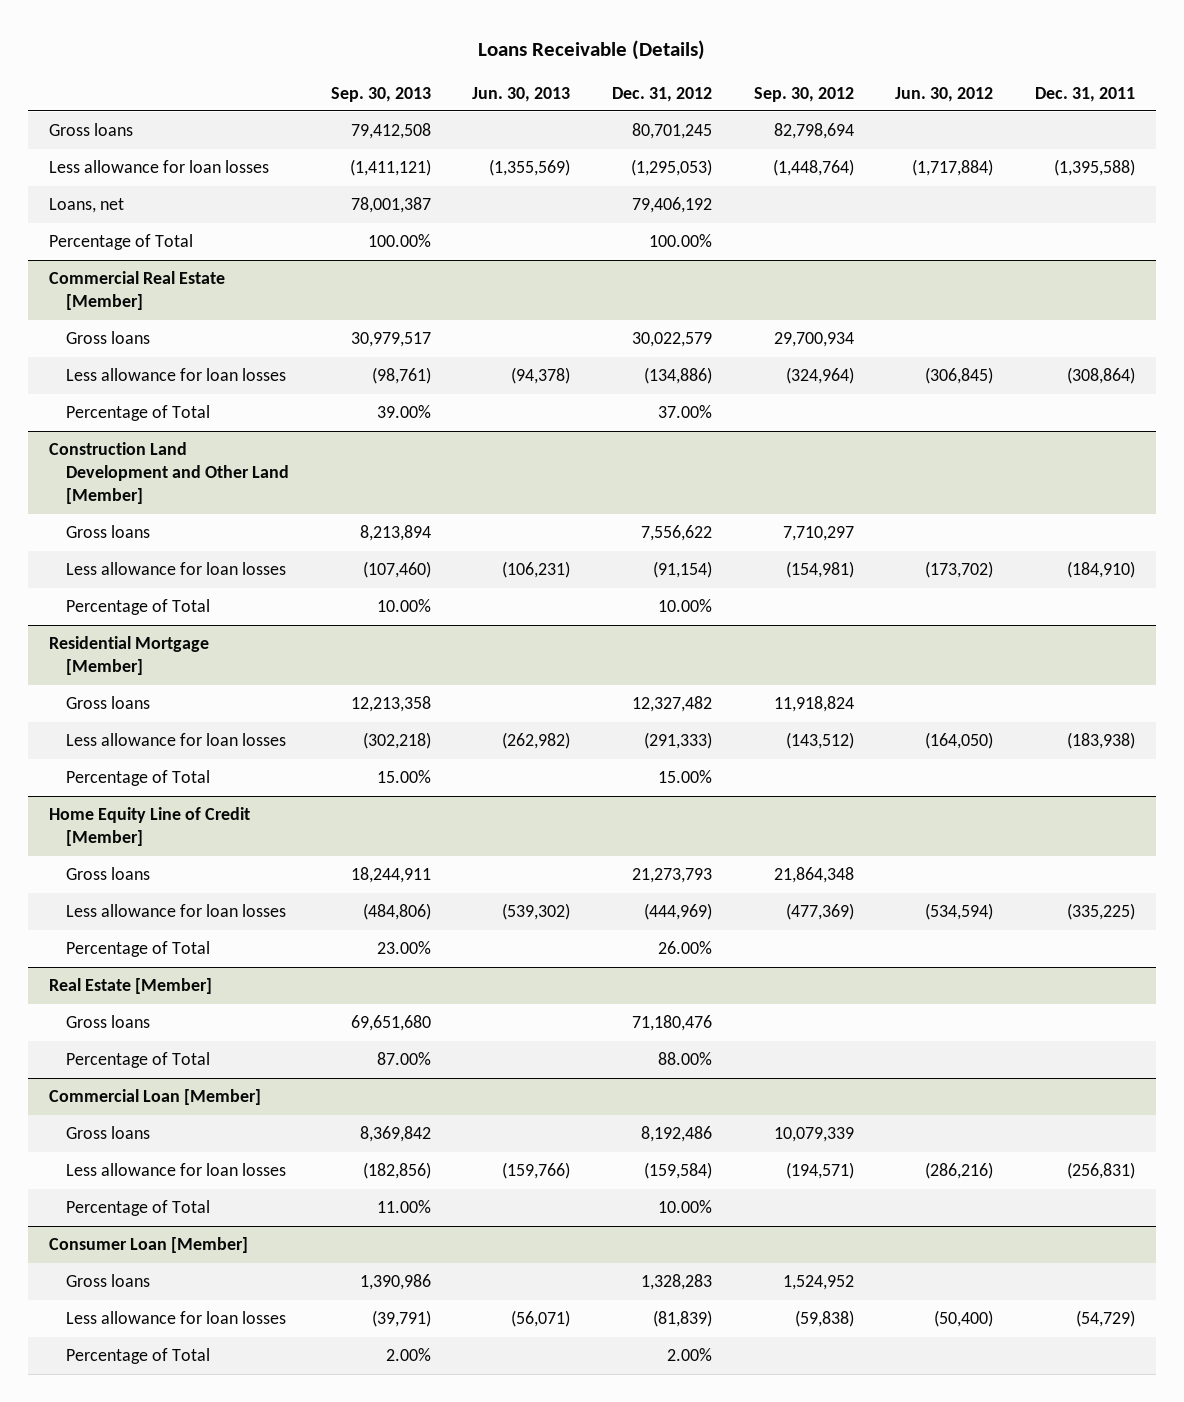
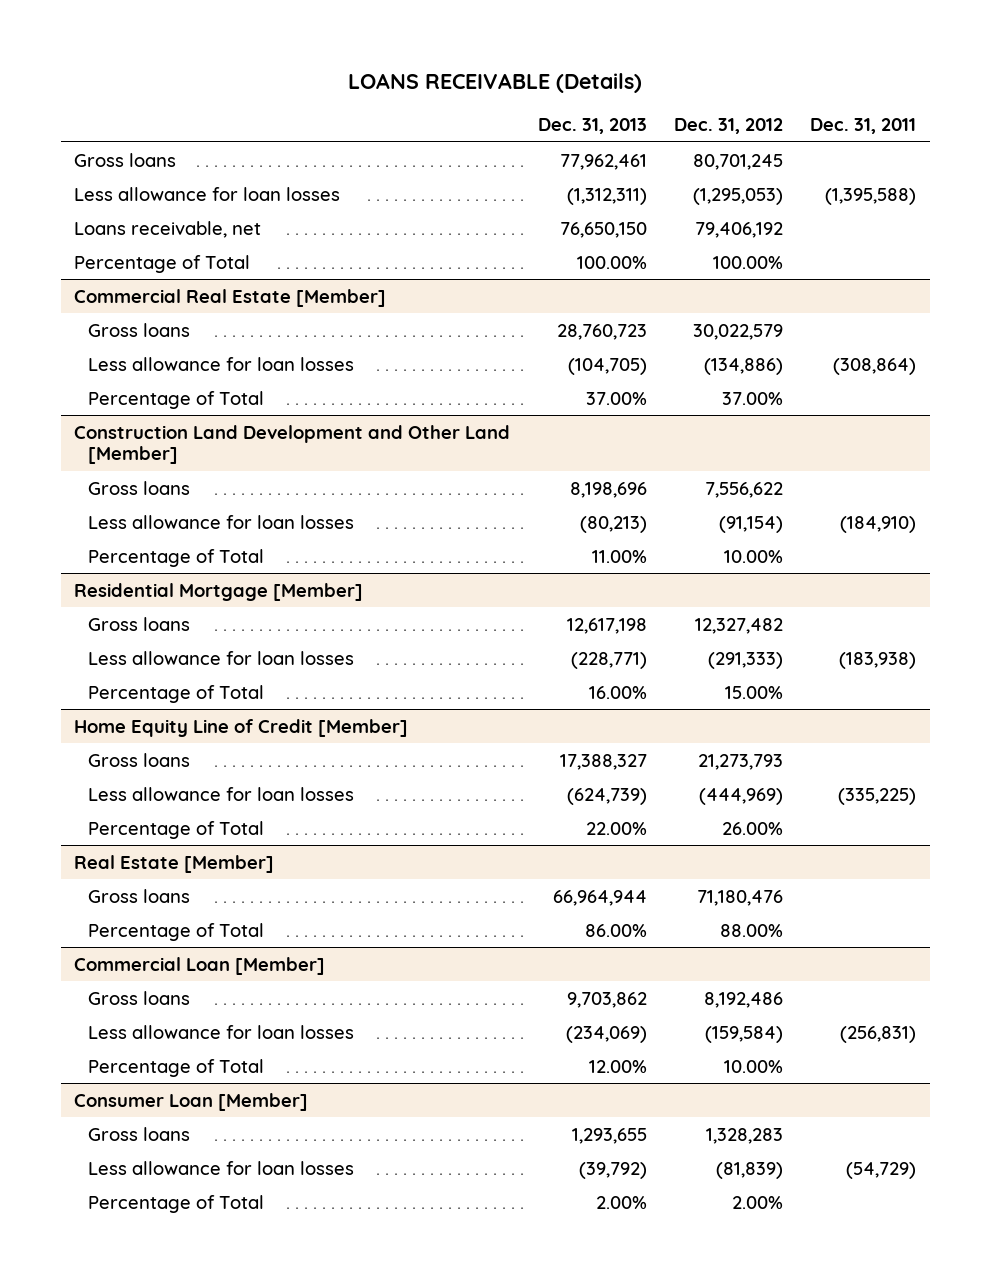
- Loans Receivable (Details)
+ LOANS RECEIVABLE (Details)
- | Sep. 30, 2013 | Jun. 30, 2013 | Dec. 31, 2012 | Sep. 30, 2012 | Jun. 30, 2012 | Dec. 31, 2011
+ | Dec. 31, 2013 | Dec. 31, 2012 | Dec. 31, 2011
- Loans, net | 78,001,387 | | 79,406,192 | | |
+ Loans receivable, net | 76,650,150 | 79,406,192 |

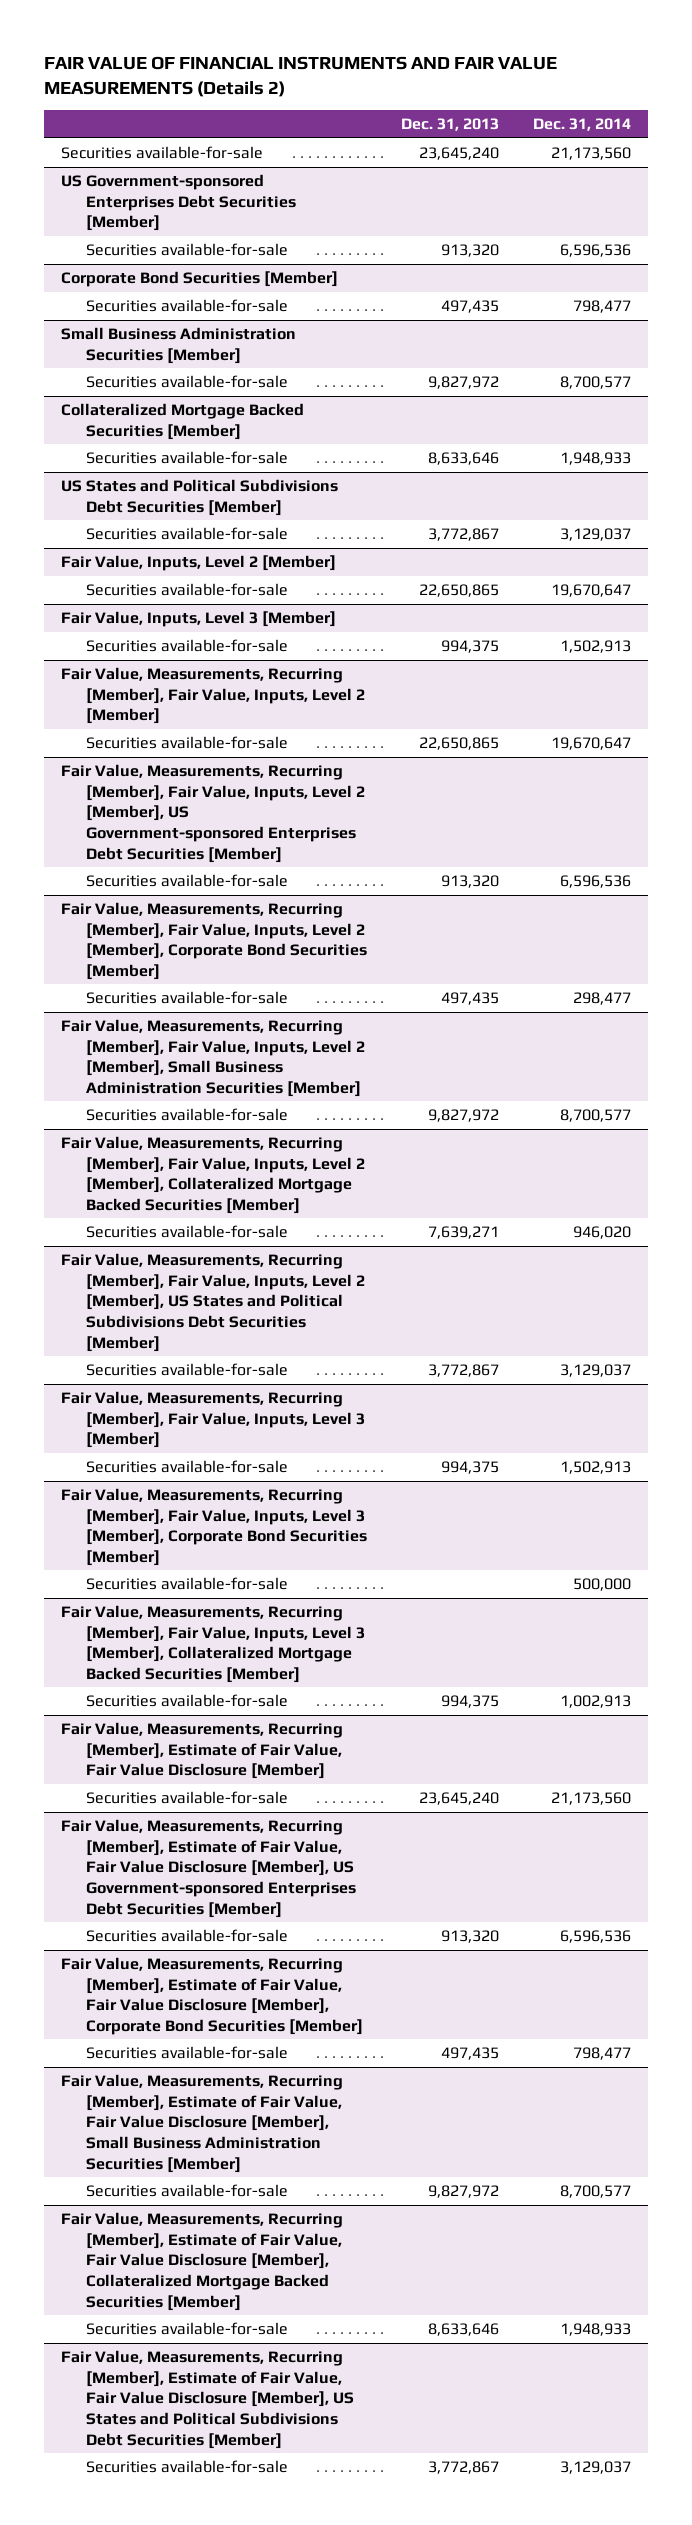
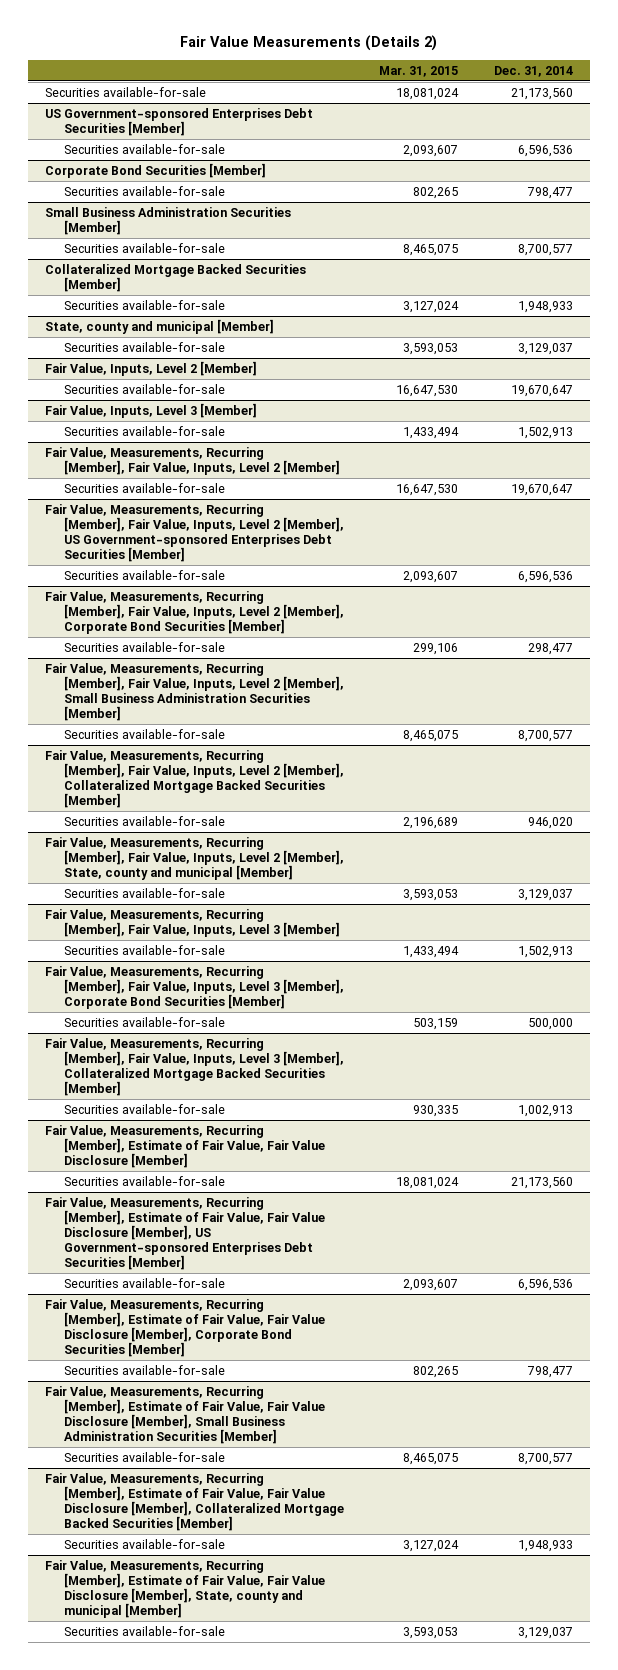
- FAIR VALUE OF FINANCIAL INSTRUMENTS AND FAIR VALUE MEASUREMENTS (Details 2)
+ Fair Value Measurements (Details 2)
- | Dec. 31, 2013 | Dec. 31, 2014
+ | Mar. 31, 2015 | Dec. 31, 2014
- US States and Political Subdivisions Debt Securities [Member]
+ State, county and municipal [Member]
- Fair Value, Measurements, Recurring [Member], Fair Value, Inputs, Level 2 [Member], US States and Political Subdivisions Debt Securities [Member]
+ Fair Value, Measurements, Recurring [Member], Fair Value, Inputs, Level 2 [Member], State, county and municipal [Member]
- Fair Value, Measurements, Recurring [Member], Estimate of Fair Value, Fair Value Disclosure [Member], US States and Political Subdivisions Debt Securities [Member]
+ Fair Value, Measurements, Recurring [Member], Estimate of Fair Value, Fair Value Disclosure [Member], State, county and municipal [Member]

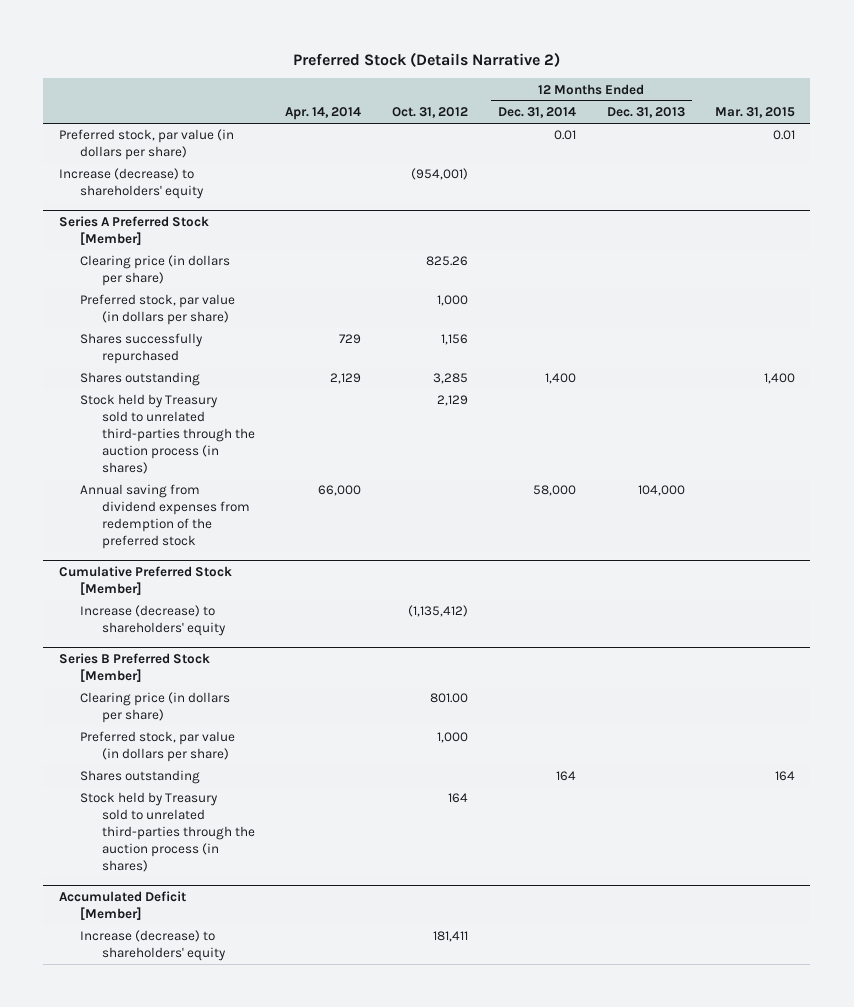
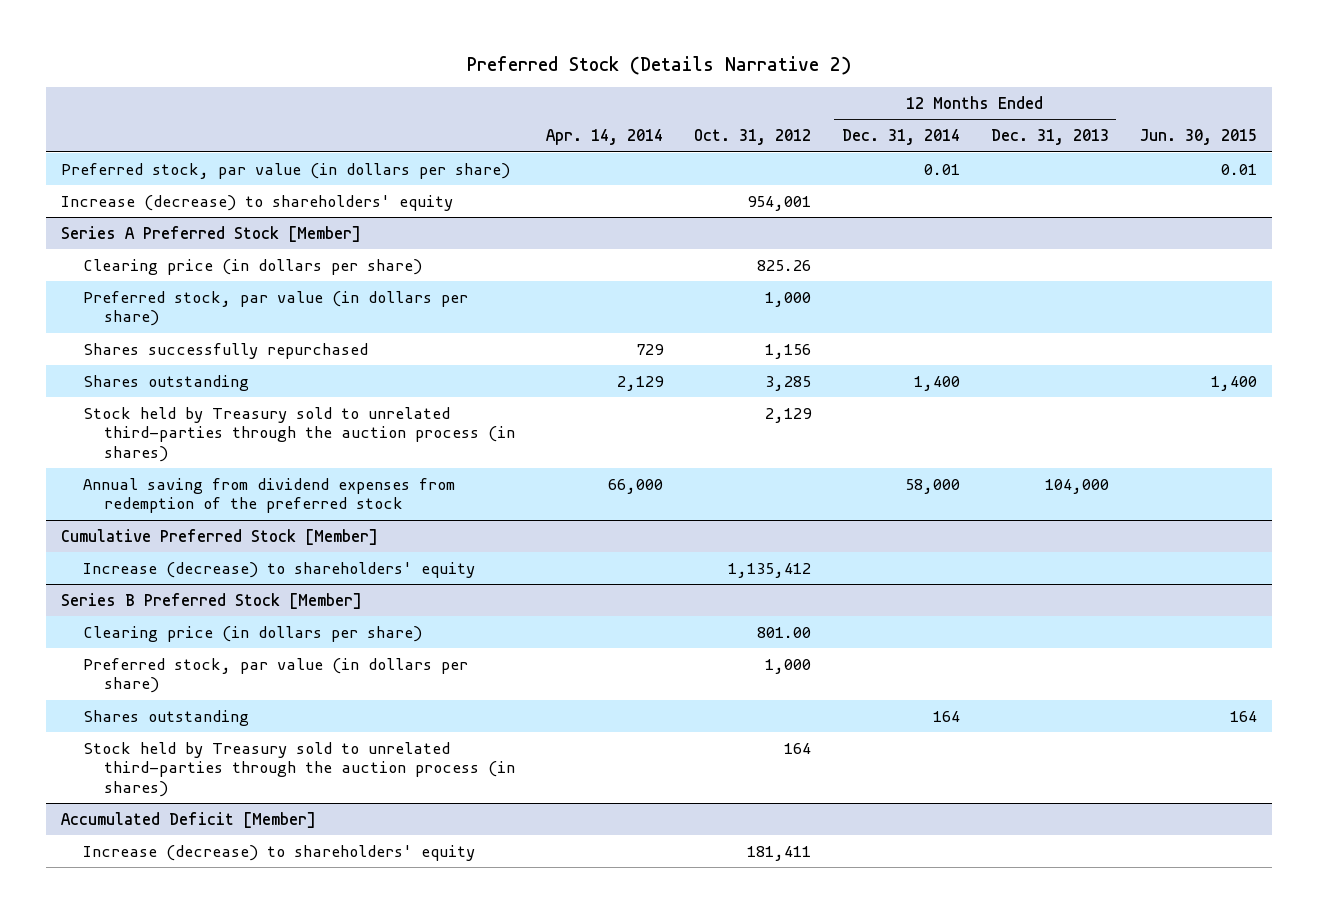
- | Apr. 14, 2014 | Oct. 31, 2012 | 12 Months Ended Dec. 31, 2014 | 12 Months Ended Dec. 31, 2013 | Mar. 31, 2015
+ | Apr. 14, 2014 | Oct. 31, 2012 | 12 Months Ended Dec. 31, 2014 | 12 Months Ended Dec. 31, 2013 | Jun. 30, 2015
- Increase (decrease) to shareholders' equity | | (954,001) | | |
+ Increase (decrease) to shareholders' equity | | 954,001 | | |
@ Cumulative Preferred Stock [Member]
- Increase (decrease) to shareholders' equity | | (1,135,412) | | |
+ Increase (decrease) to shareholders' equity | | 1,135,412 | | |

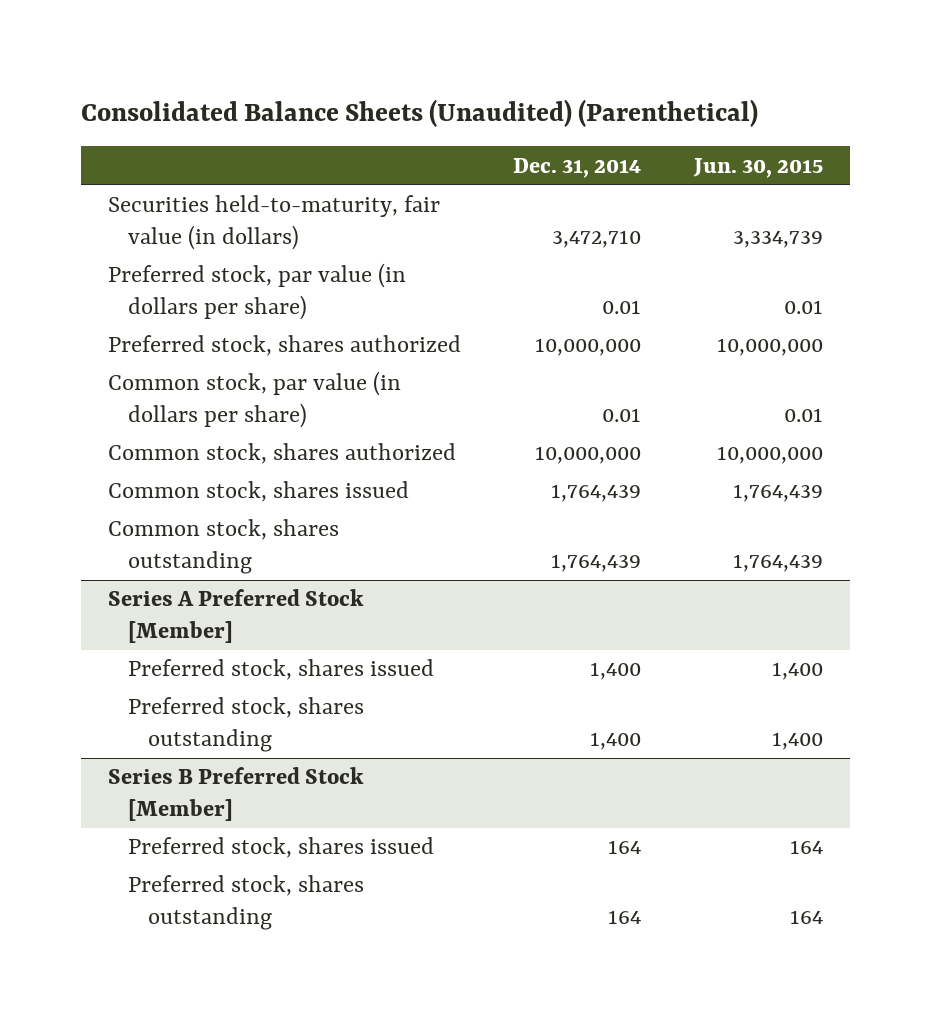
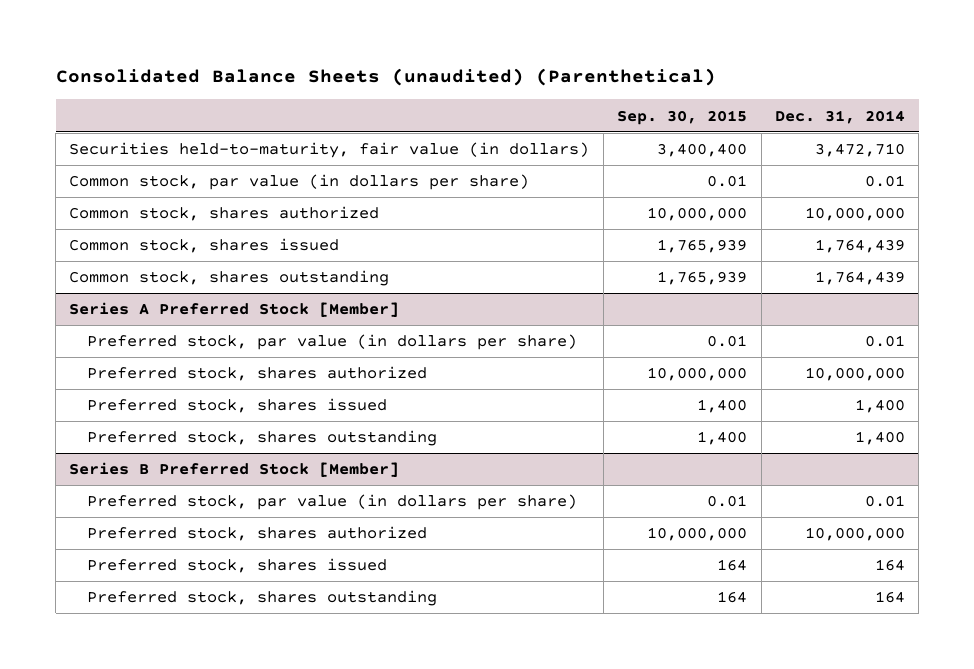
- Consolidated Balance Sheets (Unaudited) (Parenthetical)
+ Consolidated Balance Sheets (unaudited) (Parenthetical)
- | Dec. 31, 2014 | Jun. 30, 2015
+ | Sep. 30, 2015 | Dec. 31, 2014
- Preferred stock, par value (in dollars per share) | 0.01 | 0.01
- Preferred stock, shares authorized | 10,000,000 | 10,000,000
@ Series A Preferred Stock [Member]
+ Preferred stock, par value (in dollars per share) | 0.01 | 0.01
+ Preferred stock, shares authorized | 10,000,000 | 10,000,000
@ Series B Preferred Stock [Member]
+ Preferred stock, par value (in dollars per share) | 0.01 | 0.01
+ Preferred stock, shares authorized | 10,000,000 | 10,000,000

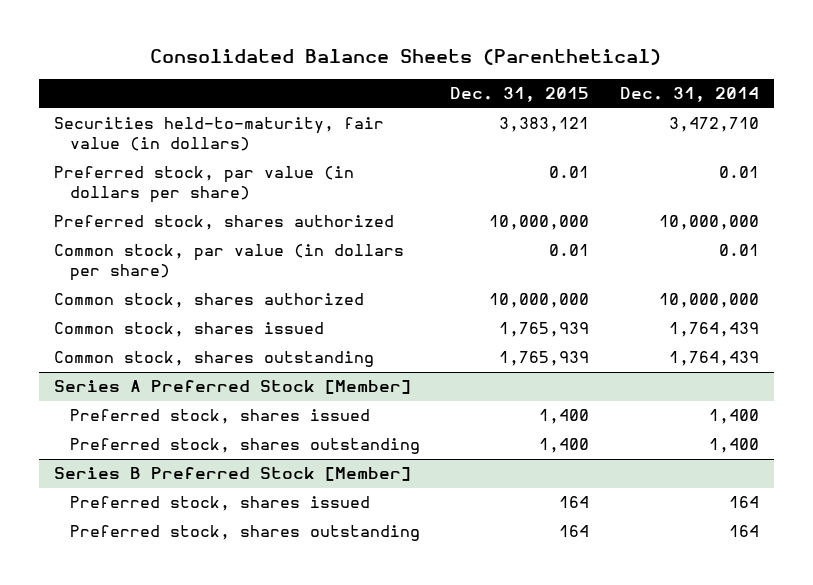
- Consolidated Balance Sheets (unaudited) (Parenthetical)
+ Consolidated Balance Sheets (Parenthetical)
- | Sep. 30, 2015 | Dec. 31, 2014
+ | Dec. 31, 2015 | Dec. 31, 2014
+ Preferred stock, par value (in dollars per share) | 0.01 | 0.01
+ Preferred stock, shares authorized | 10,000,000 | 10,000,000
@ Series A Preferred Stock [Member]
- Preferred stock, par value (in dollars per share) | 0.01 | 0.01
- Preferred stock, shares authorized | 10,000,000 | 10,000,000
@ Series B Preferred Stock [Member]
- Preferred stock, par value (in dollars per share) | 0.01 | 0.01
- Preferred stock, shares authorized | 10,000,000 | 10,000,000

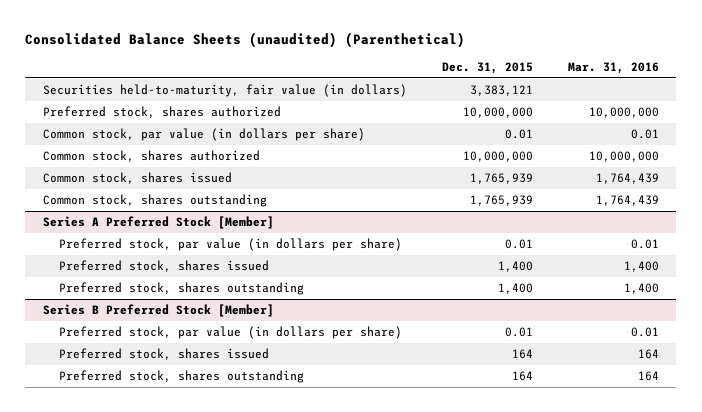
- Consolidated Balance Sheets (Parenthetical)
+ Consolidated Balance Sheets (unaudited) (Parenthetical)
- | Dec. 31, 2015 | Dec. 31, 2014
+ | Dec. 31, 2015 | Mar. 31, 2016
- Preferred stock, par value (in dollars per share) | 0.01 | 0.01
@ Series A Preferred Stock [Member]
+ Preferred stock, par value (in dollars per share) | 0.01 | 0.01
@ Series B Preferred Stock [Member]
+ Preferred stock, par value (in dollars per share) | 0.01 | 0.01

